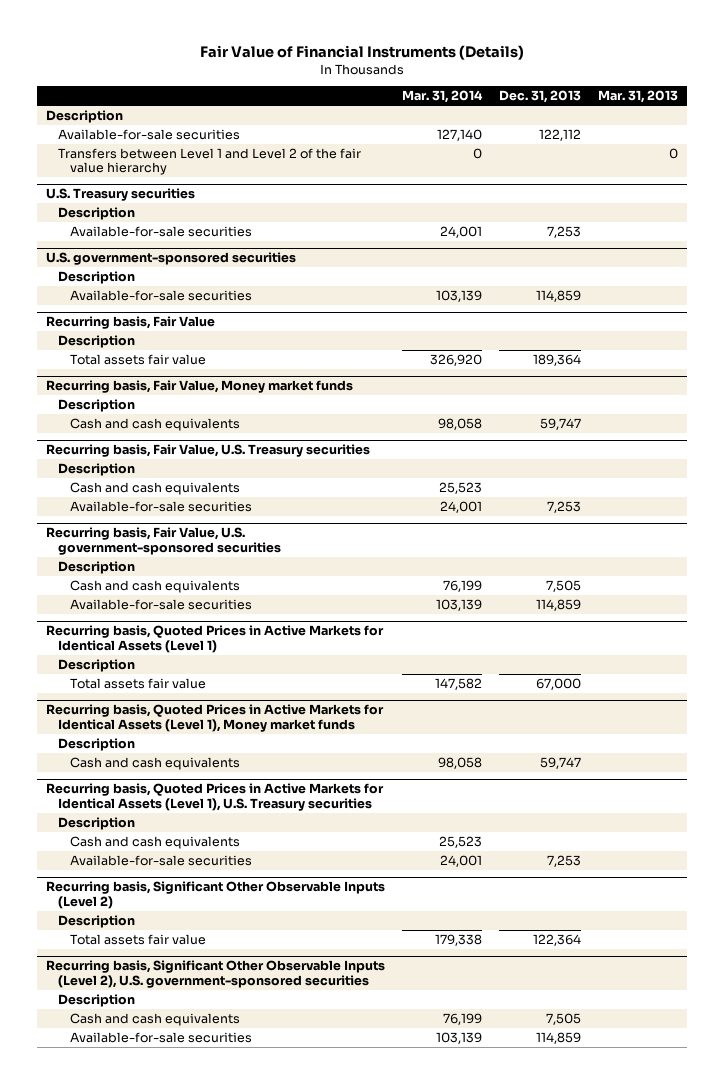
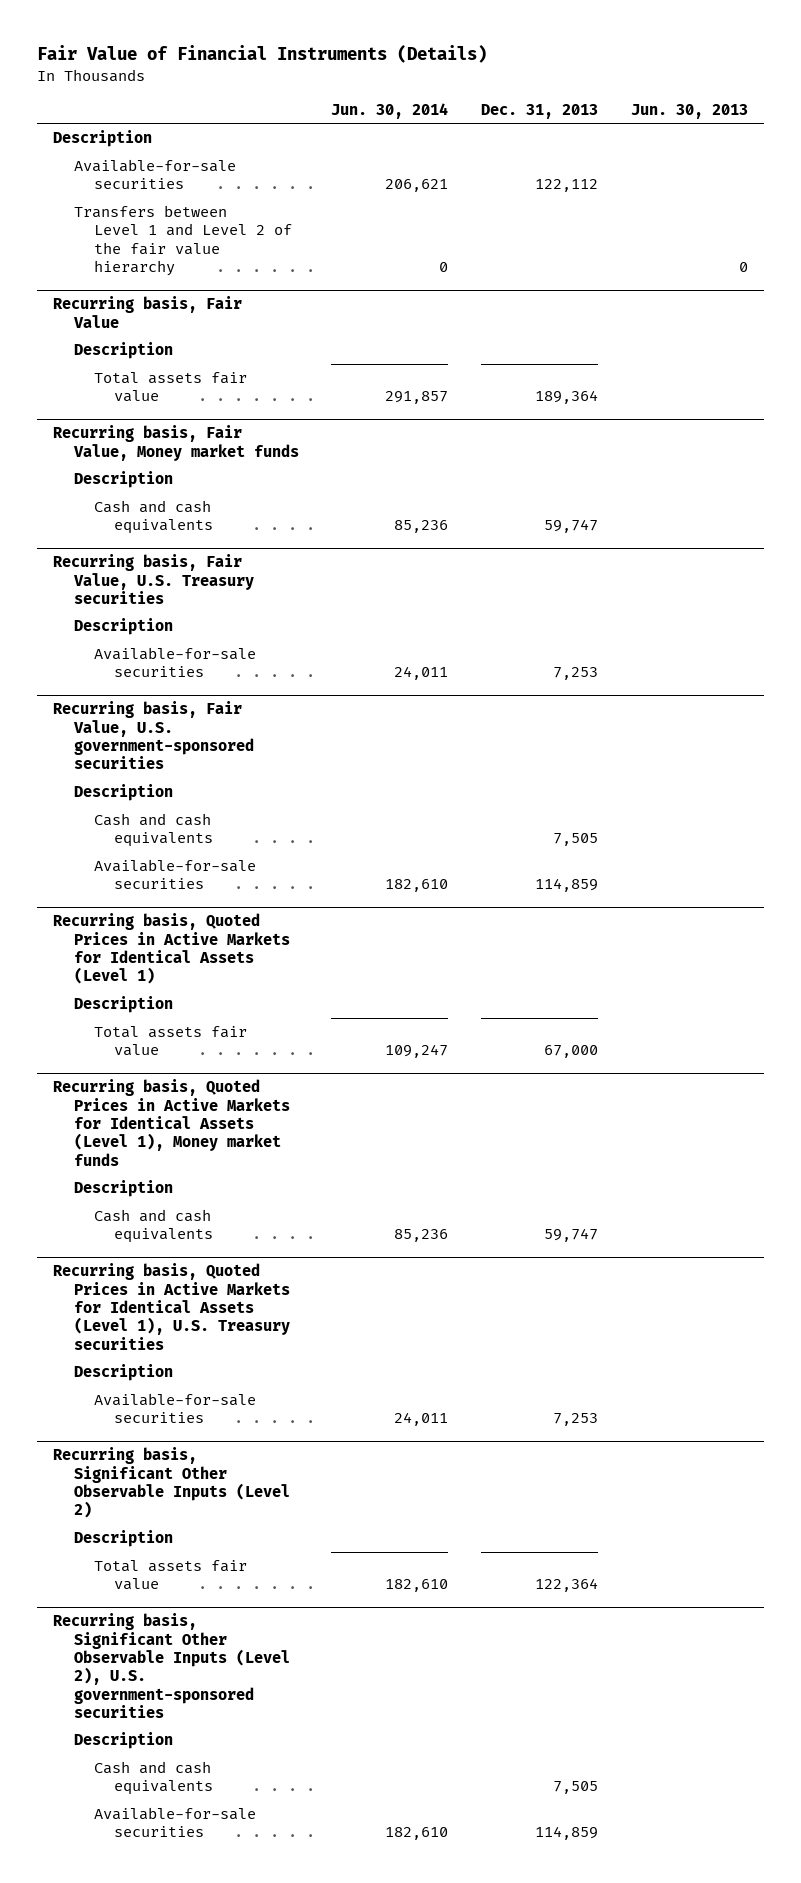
- | Mar. 31, 2014 | Dec. 31, 2013 | Mar. 31, 2013
+ | Jun. 30, 2014 | Dec. 31, 2013 | Jun. 30, 2013
- U.S. Treasury securities
- Description
- Available-for-sale securities | 24,001 | 7,253 |
- U.S. government-sponsored securities
- Description
- Available-for-sale securities | 103,139 | 114,859 |
@ Recurring basis, Fair Value, U.S. Treasury securities
- Cash and cash equivalents | 25,523 | |
@ Recurring basis, Quoted Prices in Active Markets for Identical Assets (Level 1), U.S. Treasury securities
- Cash and cash equivalents | 25,523 | |

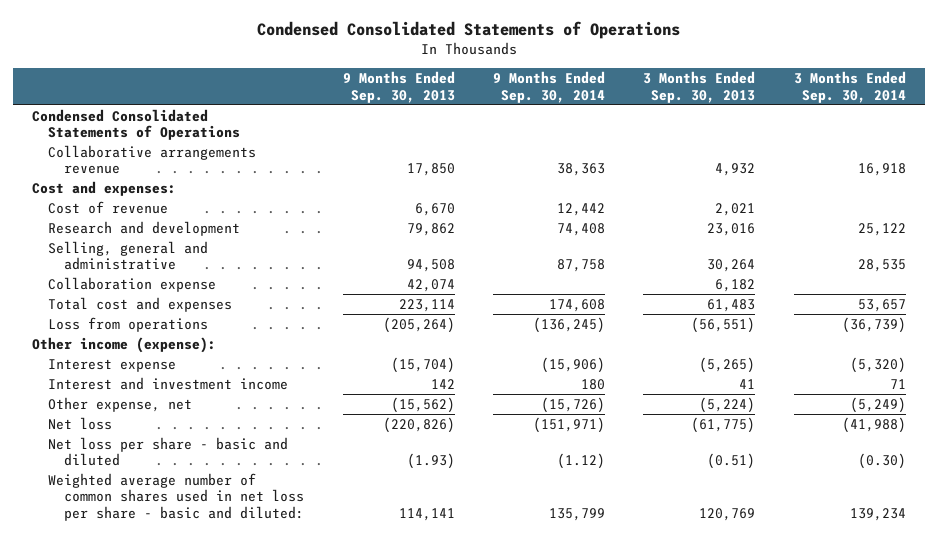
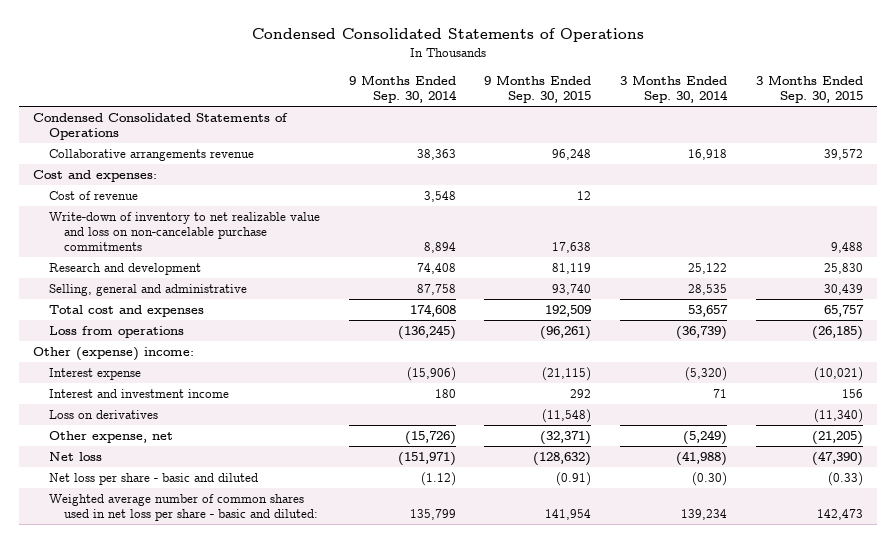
- | 9 Months Ended Sep. 30, 2013 | 9 Months Ended Sep. 30, 2014 | 3 Months Ended Sep. 30, 2013 | 3 Months Ended Sep. 30, 2014
+ | 9 Months Ended Sep. 30, 2014 | 9 Months Ended Sep. 30, 2015 | 3 Months Ended Sep. 30, 2014 | 3 Months Ended Sep. 30, 2015
- Cost of revenue | 6,670 | 12,442 | 2,021 |
+ Cost of revenue | 3,548 | 12 | |
+ Write-down of inventory to net realizable value and loss on non-cancelable purchase commitments | 8,894 | 17,638 | | 9,488
- Collaboration expense | 42,074 | | 6,182 |
- Other income (expense):
+ Other (expense) income:
+ Loss on derivatives | | (11,548) | | (11,340)

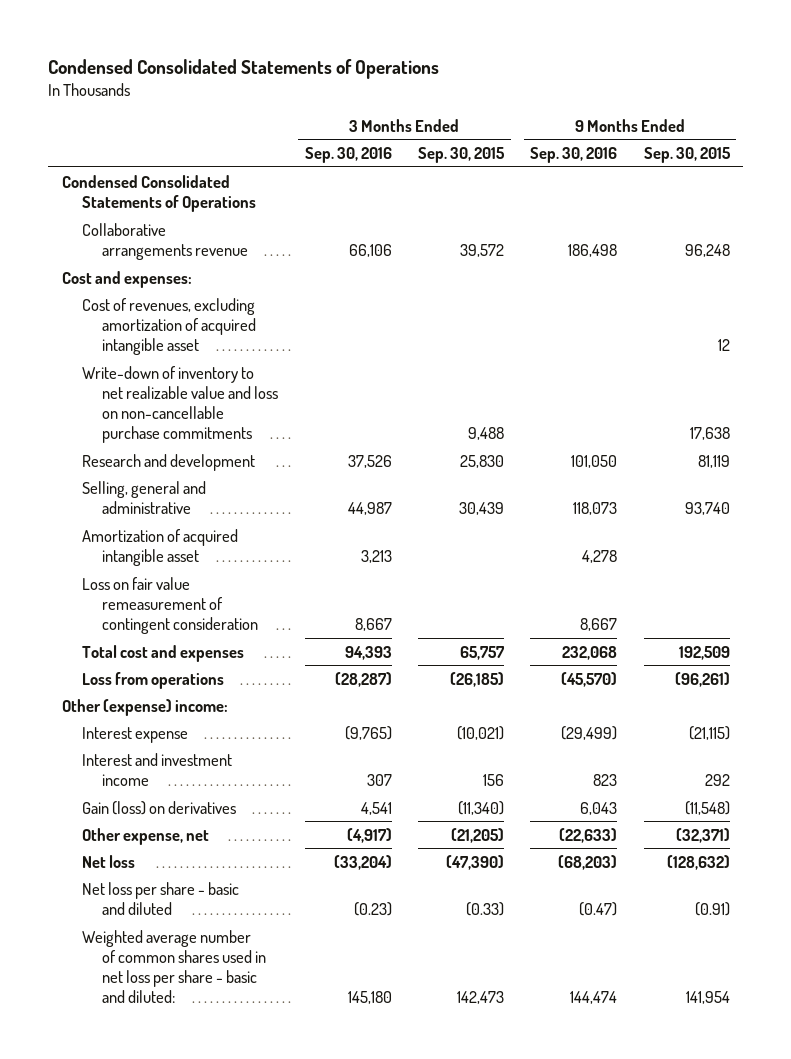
- | 9 Months Ended Sep. 30, 2014 | 9 Months Ended Sep. 30, 2015 | 3 Months Ended Sep. 30, 2014 | 3 Months Ended Sep. 30, 2015
+ | 3 Months Ended Sep. 30, 2016 | 3 Months Ended Sep. 30, 2015 | 9 Months Ended Sep. 30, 2016 | 9 Months Ended Sep. 30, 2015
- Cost of revenue | 3,548 | 12 | |
- Write-down of inventory to net realizable value and loss on non-cancelable purchase commitments | 8,894 | 17,638 | | 9,488
+ Cost of revenues, excluding amortization of acquired intangible asset | | | | 12
+ Write-down of inventory to net realizable value and loss on non-cancellable purchase commitments | | 9,488 | | 17,638
+ Amortization of acquired intangible asset | 3,213 | | 4,278 |
+ Loss on fair value remeasurement of contingent consideration | 8,667 | | 8,667 |
- Loss on derivatives | | (11,548) | | (11,340)
+ Gain (loss) on derivatives | 4,541 | (11,340) | 6,043 | (11,548)

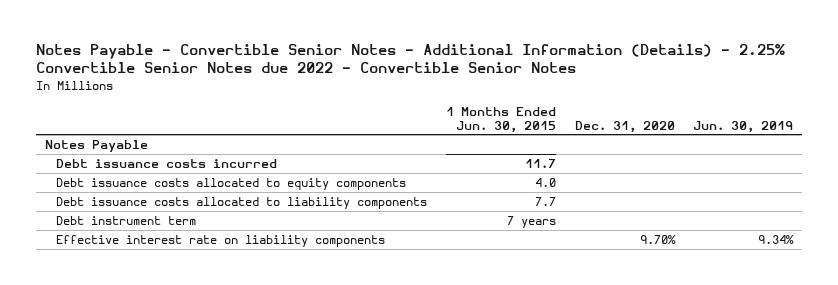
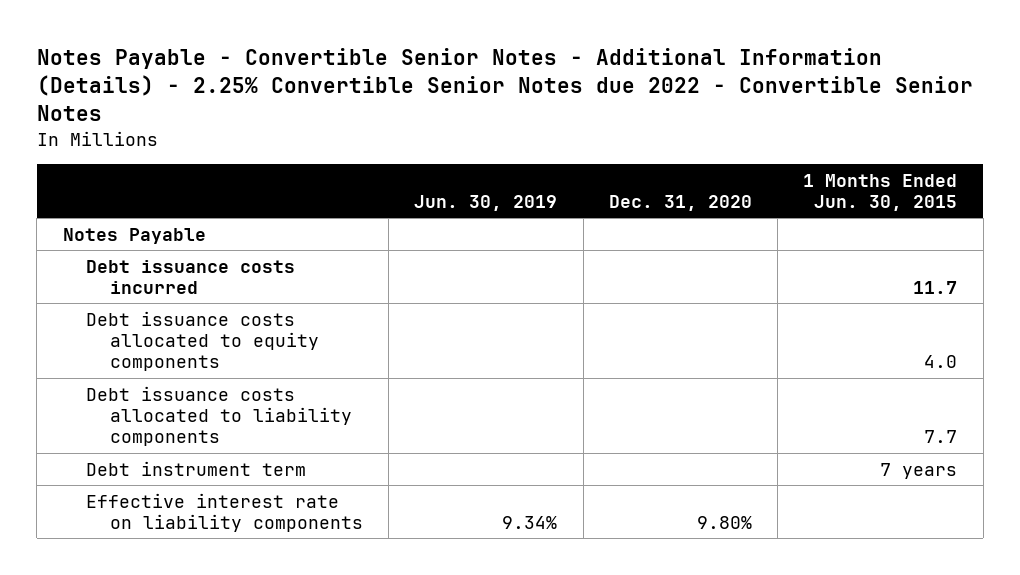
- | 1 Months Ended Jun. 30, 2015 | Dec. 31, 2020 | Jun. 30, 2019
+ | Jun. 30, 2019 | Dec. 31, 2020 | 1 Months Ended Jun. 30, 2015
- Effective interest rate on liability components | | 9.70% | 9.34%
+ Effective interest rate on liability components | 9.34% | 9.80% |

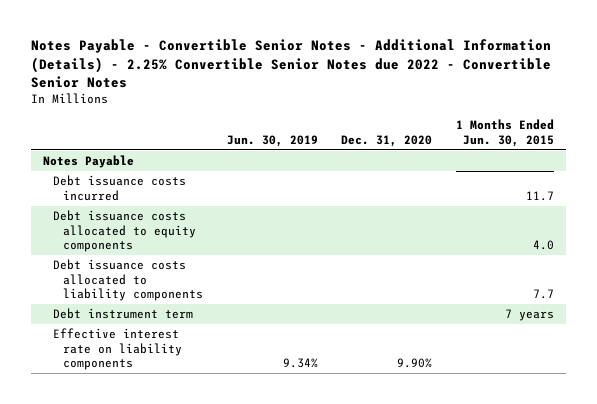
- Effective interest rate on liability components | 9.34% | 9.80% |
+ Effective interest rate on liability components | 9.34% | 9.90% |

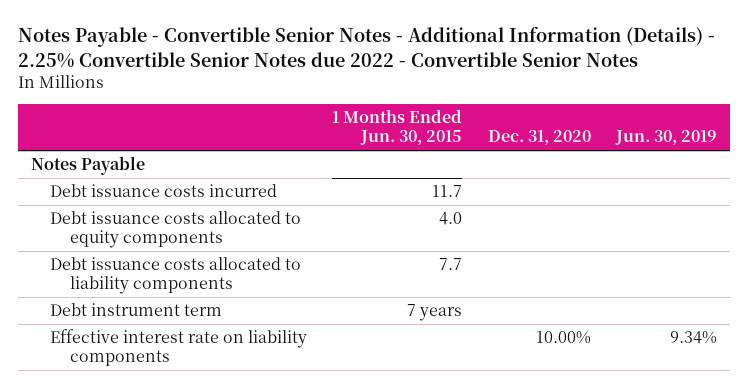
- | Jun. 30, 2019 | Dec. 31, 2020 | 1 Months Ended Jun. 30, 2015
+ | 1 Months Ended Jun. 30, 2015 | Dec. 31, 2020 | Jun. 30, 2019
- Effective interest rate on liability components | 9.34% | 9.90% |
+ Effective interest rate on liability components | | 10.00% | 9.34%

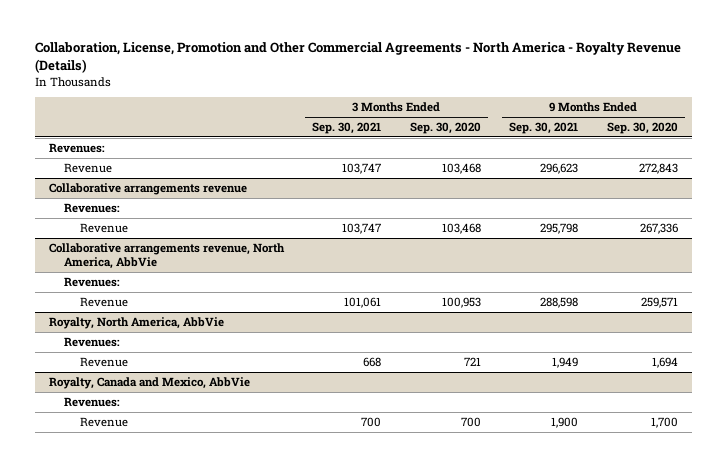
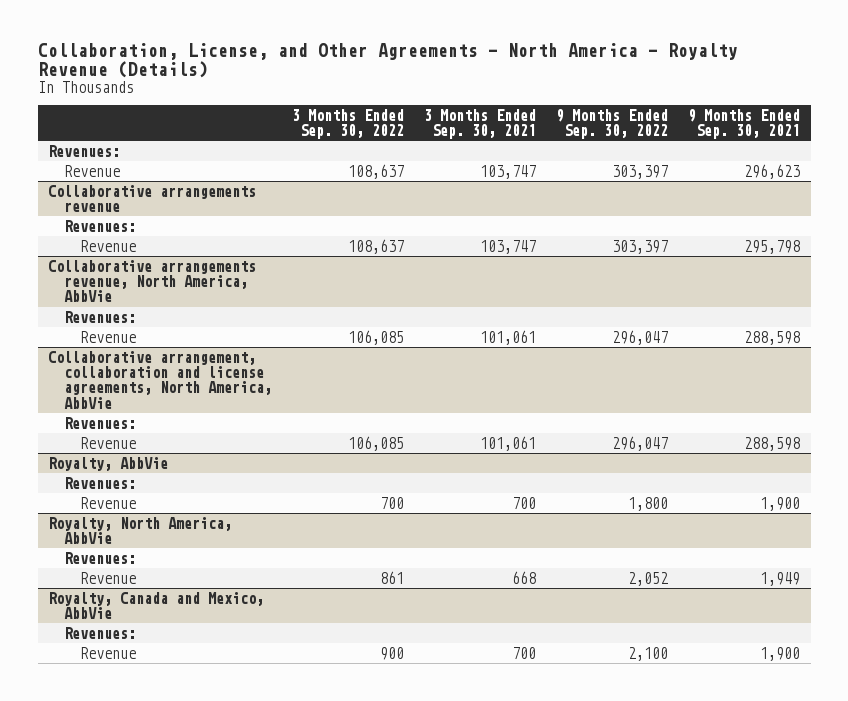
- Collaboration, License, Promotion and Other Commercial Agreements - North America - Royalty Revenue (Details)
+ Collaboration, License, and Other Agreements - North America - Royalty Revenue (Details)
- | 3 Months Ended Sep. 30, 2021 | 3 Months Ended Sep. 30, 2020 | 9 Months Ended Sep. 30, 2021 | 9 Months Ended Sep. 30, 2020
+ | 3 Months Ended Sep. 30, 2022 | 3 Months Ended Sep. 30, 2021 | 9 Months Ended Sep. 30, 2022 | 9 Months Ended Sep. 30, 2021
+ Collaborative arrangement, collaboration and license agreements, North America, AbbVie
+ Revenues:
+ Revenue | 106,085 | 101,061 | 296,047 | 288,598
+ Royalty, AbbVie
+ Revenues:
+ Revenue | 700 | 700 | 1,800 | 1,900

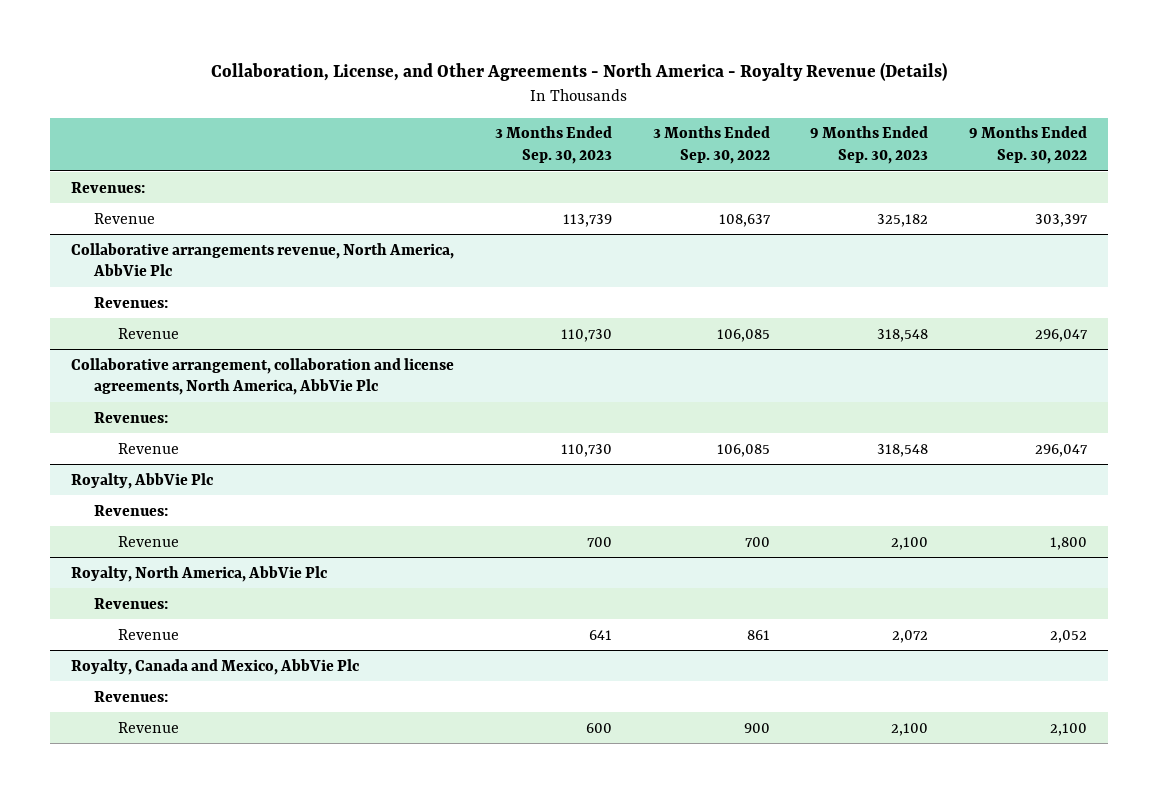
- | 3 Months Ended Sep. 30, 2022 | 3 Months Ended Sep. 30, 2021 | 9 Months Ended Sep. 30, 2022 | 9 Months Ended Sep. 30, 2021
+ | 3 Months Ended Sep. 30, 2023 | 3 Months Ended Sep. 30, 2022 | 9 Months Ended Sep. 30, 2023 | 9 Months Ended Sep. 30, 2022
- Collaborative arrangements revenue
- Revenues:
- Revenue | 108,637 | 103,747 | 303,397 | 295,798
- Collaborative arrangements revenue, North America, AbbVie
+ Collaborative arrangements revenue, North America, AbbVie Plc
- Collaborative arrangement, collaboration and license agreements, North America, AbbVie
+ Collaborative arrangement, collaboration and license agreements, North America, AbbVie Plc
- Royalty, AbbVie
+ Royalty, AbbVie Plc
- Royalty, North America, AbbVie
+ Royalty, North America, AbbVie Plc
- Royalty, Canada and Mexico, AbbVie
+ Royalty, Canada and Mexico, AbbVie Plc

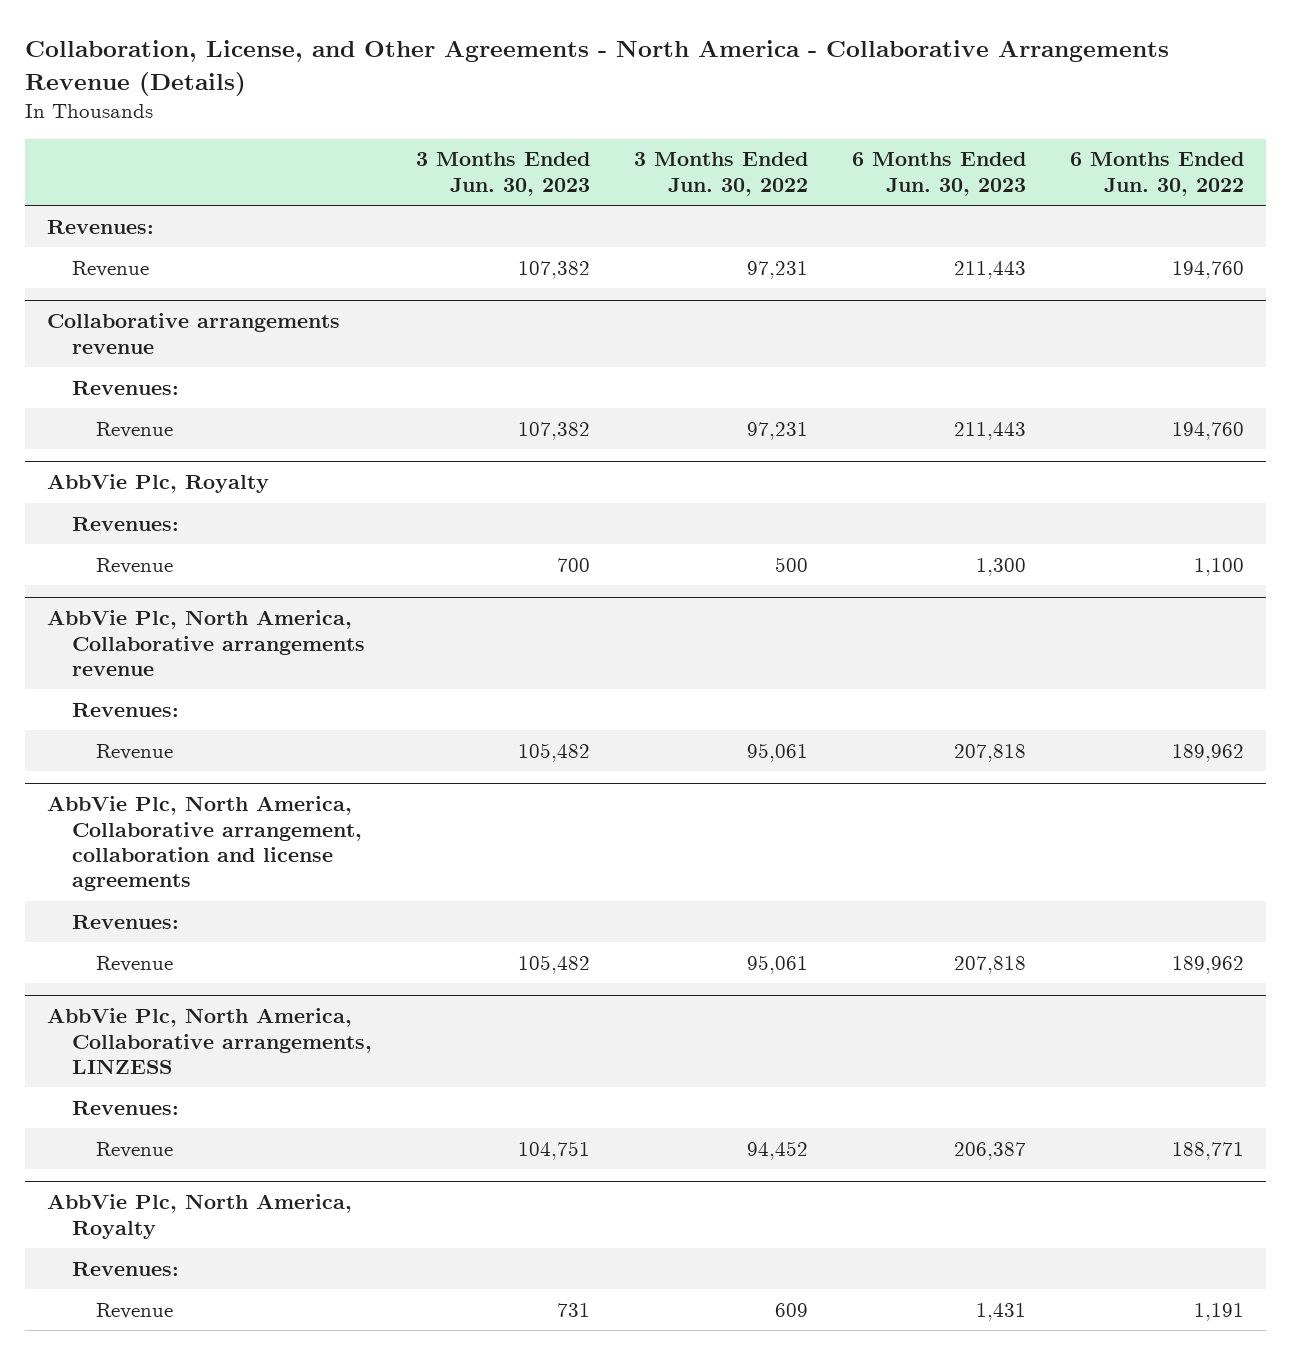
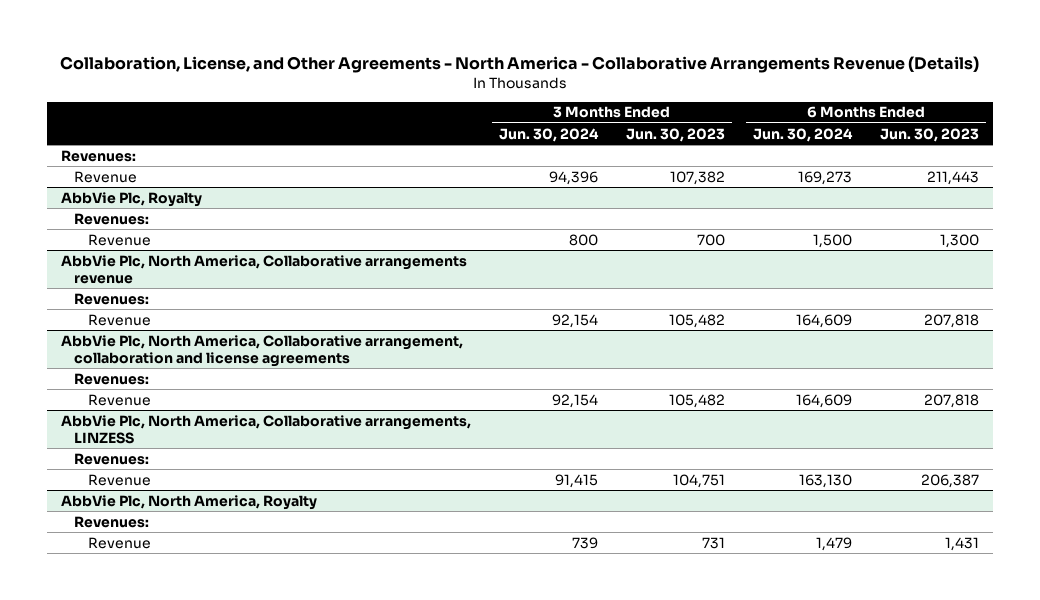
- | 3 Months Ended Jun. 30, 2023 | 3 Months Ended Jun. 30, 2022 | 6 Months Ended Jun. 30, 2023 | 6 Months Ended Jun. 30, 2022
+ | 3 Months Ended Jun. 30, 2024 | 3 Months Ended Jun. 30, 2023 | 6 Months Ended Jun. 30, 2024 | 6 Months Ended Jun. 30, 2023
- Collaborative arrangements revenue
- Revenues:
- Revenue | 107,382 | 97,231 | 211,443 | 194,760

